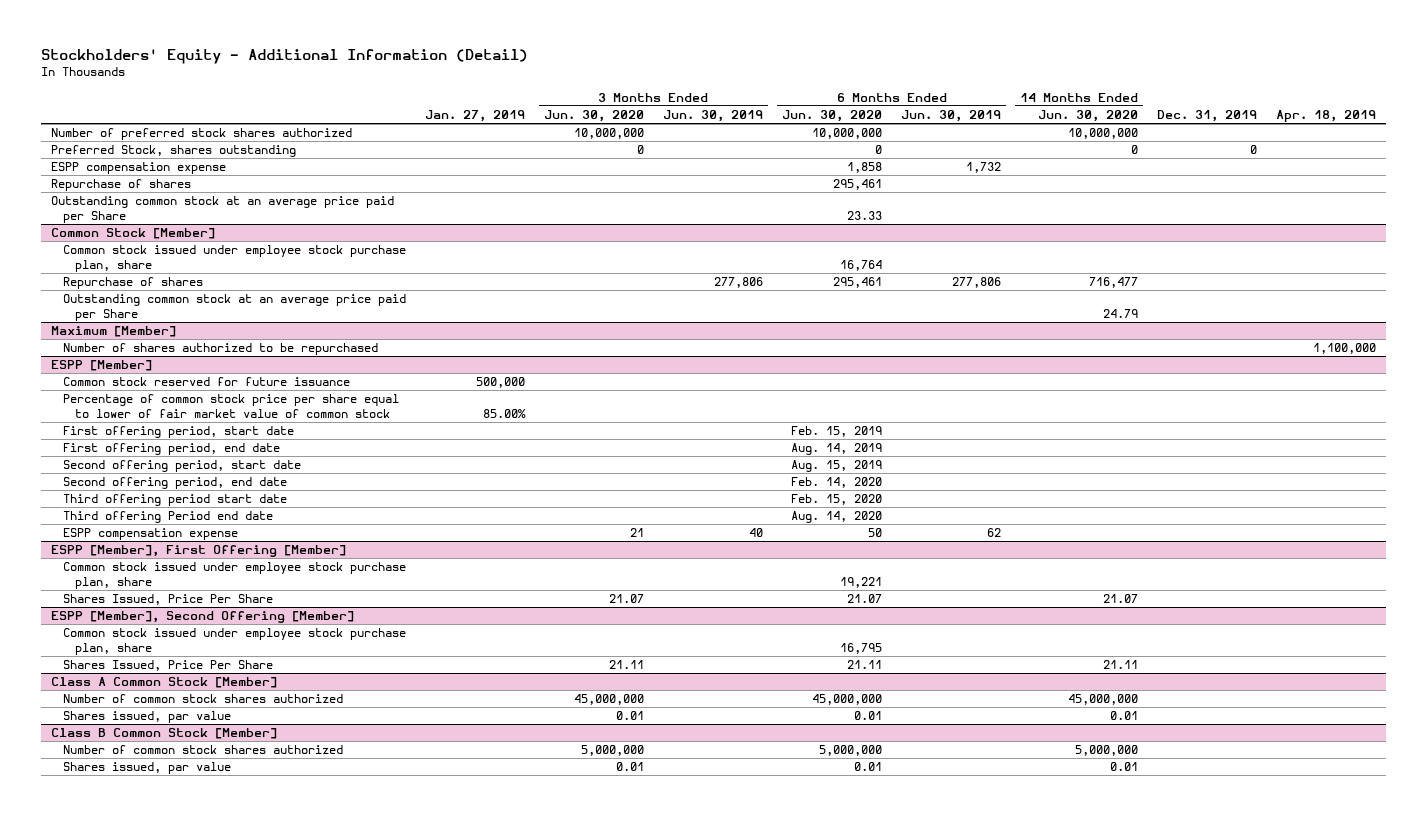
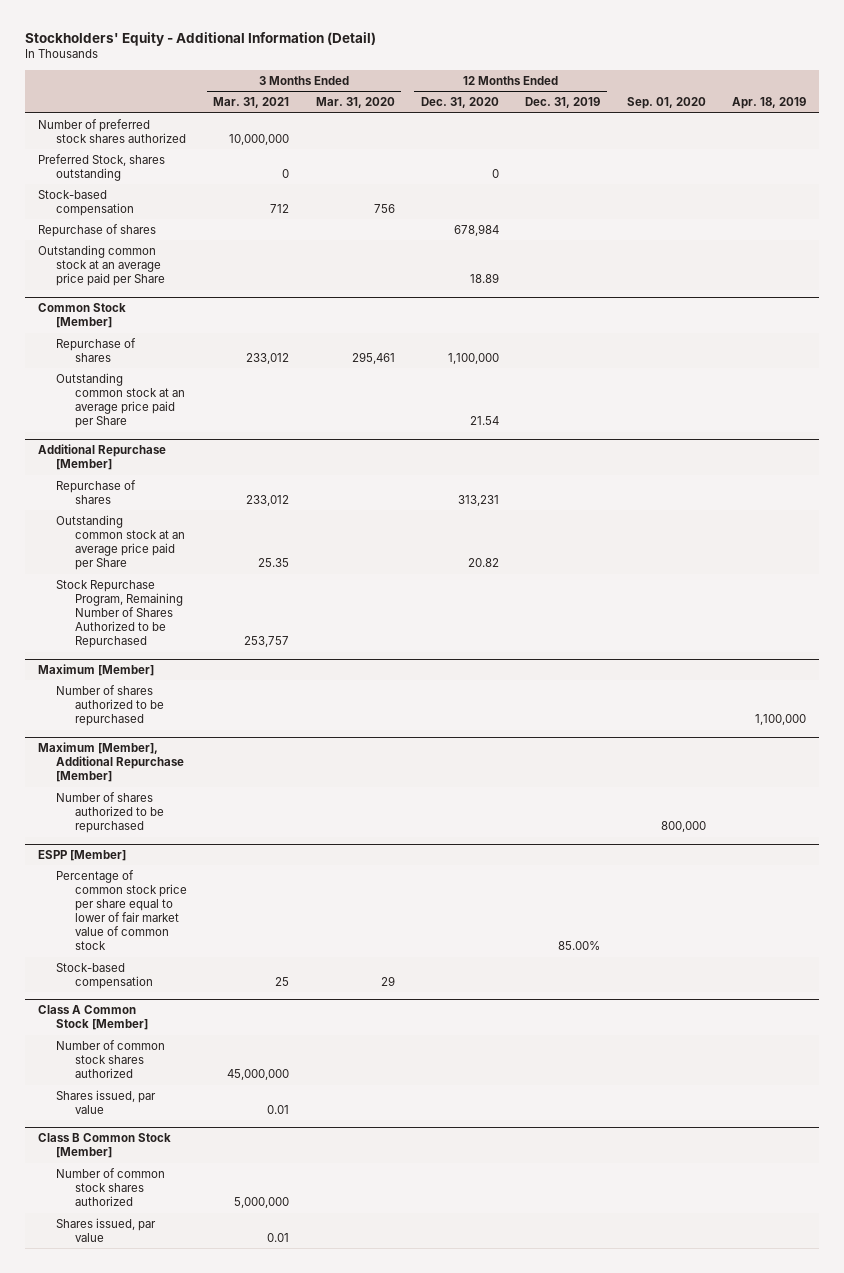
- | Jan. 27, 2019 | 3 Months Ended Jun. 30, 2020 | 3 Months Ended Jun. 30, 2019 | 6 Months Ended Jun. 30, 2020 | 6 Months Ended Jun. 30, 2019 | 14 Months Ended Jun. 30, 2020 | Dec. 31, 2019 | Apr. 18, 2019
+ | 3 Months Ended Mar. 31, 2021 | 3 Months Ended Mar. 31, 2020 | 12 Months Ended Dec. 31, 2020 | 12 Months Ended Dec. 31, 2019 | Sep. 01, 2020 | Apr. 18, 2019
- ESPP compensation expense | | | | 1,858 | 1,732 | | |
+ Stock-based compensation | 712 | 756 | | | |
@ Common Stock [Member]
- Common stock issued under employee stock purchase plan, share | | | | 16,764 | | | |
+ Additional Repurchase [Member]
+ Repurchase of shares | 233,012 | | 313,231 | | |
+ Outstanding common stock at an average price paid per Share | 25.35 | | 20.82 | | |
+ Stock Repurchase Program, Remaining Number of Shares Authorized to be Repurchased | 253,757 | | | | |
+ Maximum [Member], Additional Repurchase [Member]
+ Number of shares authorized to be repurchased | | | | | 800,000 |
@ ESPP [Member]
- Common stock reserved for future issuance | 500,000 | | | | | | |
- First offering period, start date | | | | Feb. 15, 2019 | | | |
- First offering period, end date | | | | Aug. 14, 2019 | | | |
- Second offering period, start date | | | | Aug. 15, 2019 | | | |
- Second offering period, end date | | | | Feb. 14, 2020 | | | |
- Third offering period start date | | | | Feb. 15, 2020 | | | |
- Third offering Period end date | | | | Aug. 14, 2020 | | | |
- ESPP compensation expense | | 21 | 40 | 50 | 62 | | |
- ESPP [Member], First Offering [Member]
- Common stock issued under employee stock purchase plan, share | | | | 19,221 | | | |
- Shares Issued, Price Per Share | | 21.07 | | 21.07 | | 21.07 | |
- ESPP [Member], Second Offering [Member]
- Common stock issued under employee stock purchase plan, share | | | | 16,795 | | | |
- Shares Issued, Price Per Share | | 21.11 | | 21.11 | | 21.11 | |
@ ESPP [Member]
+ Stock-based compensation | 25 | 29 | | | |

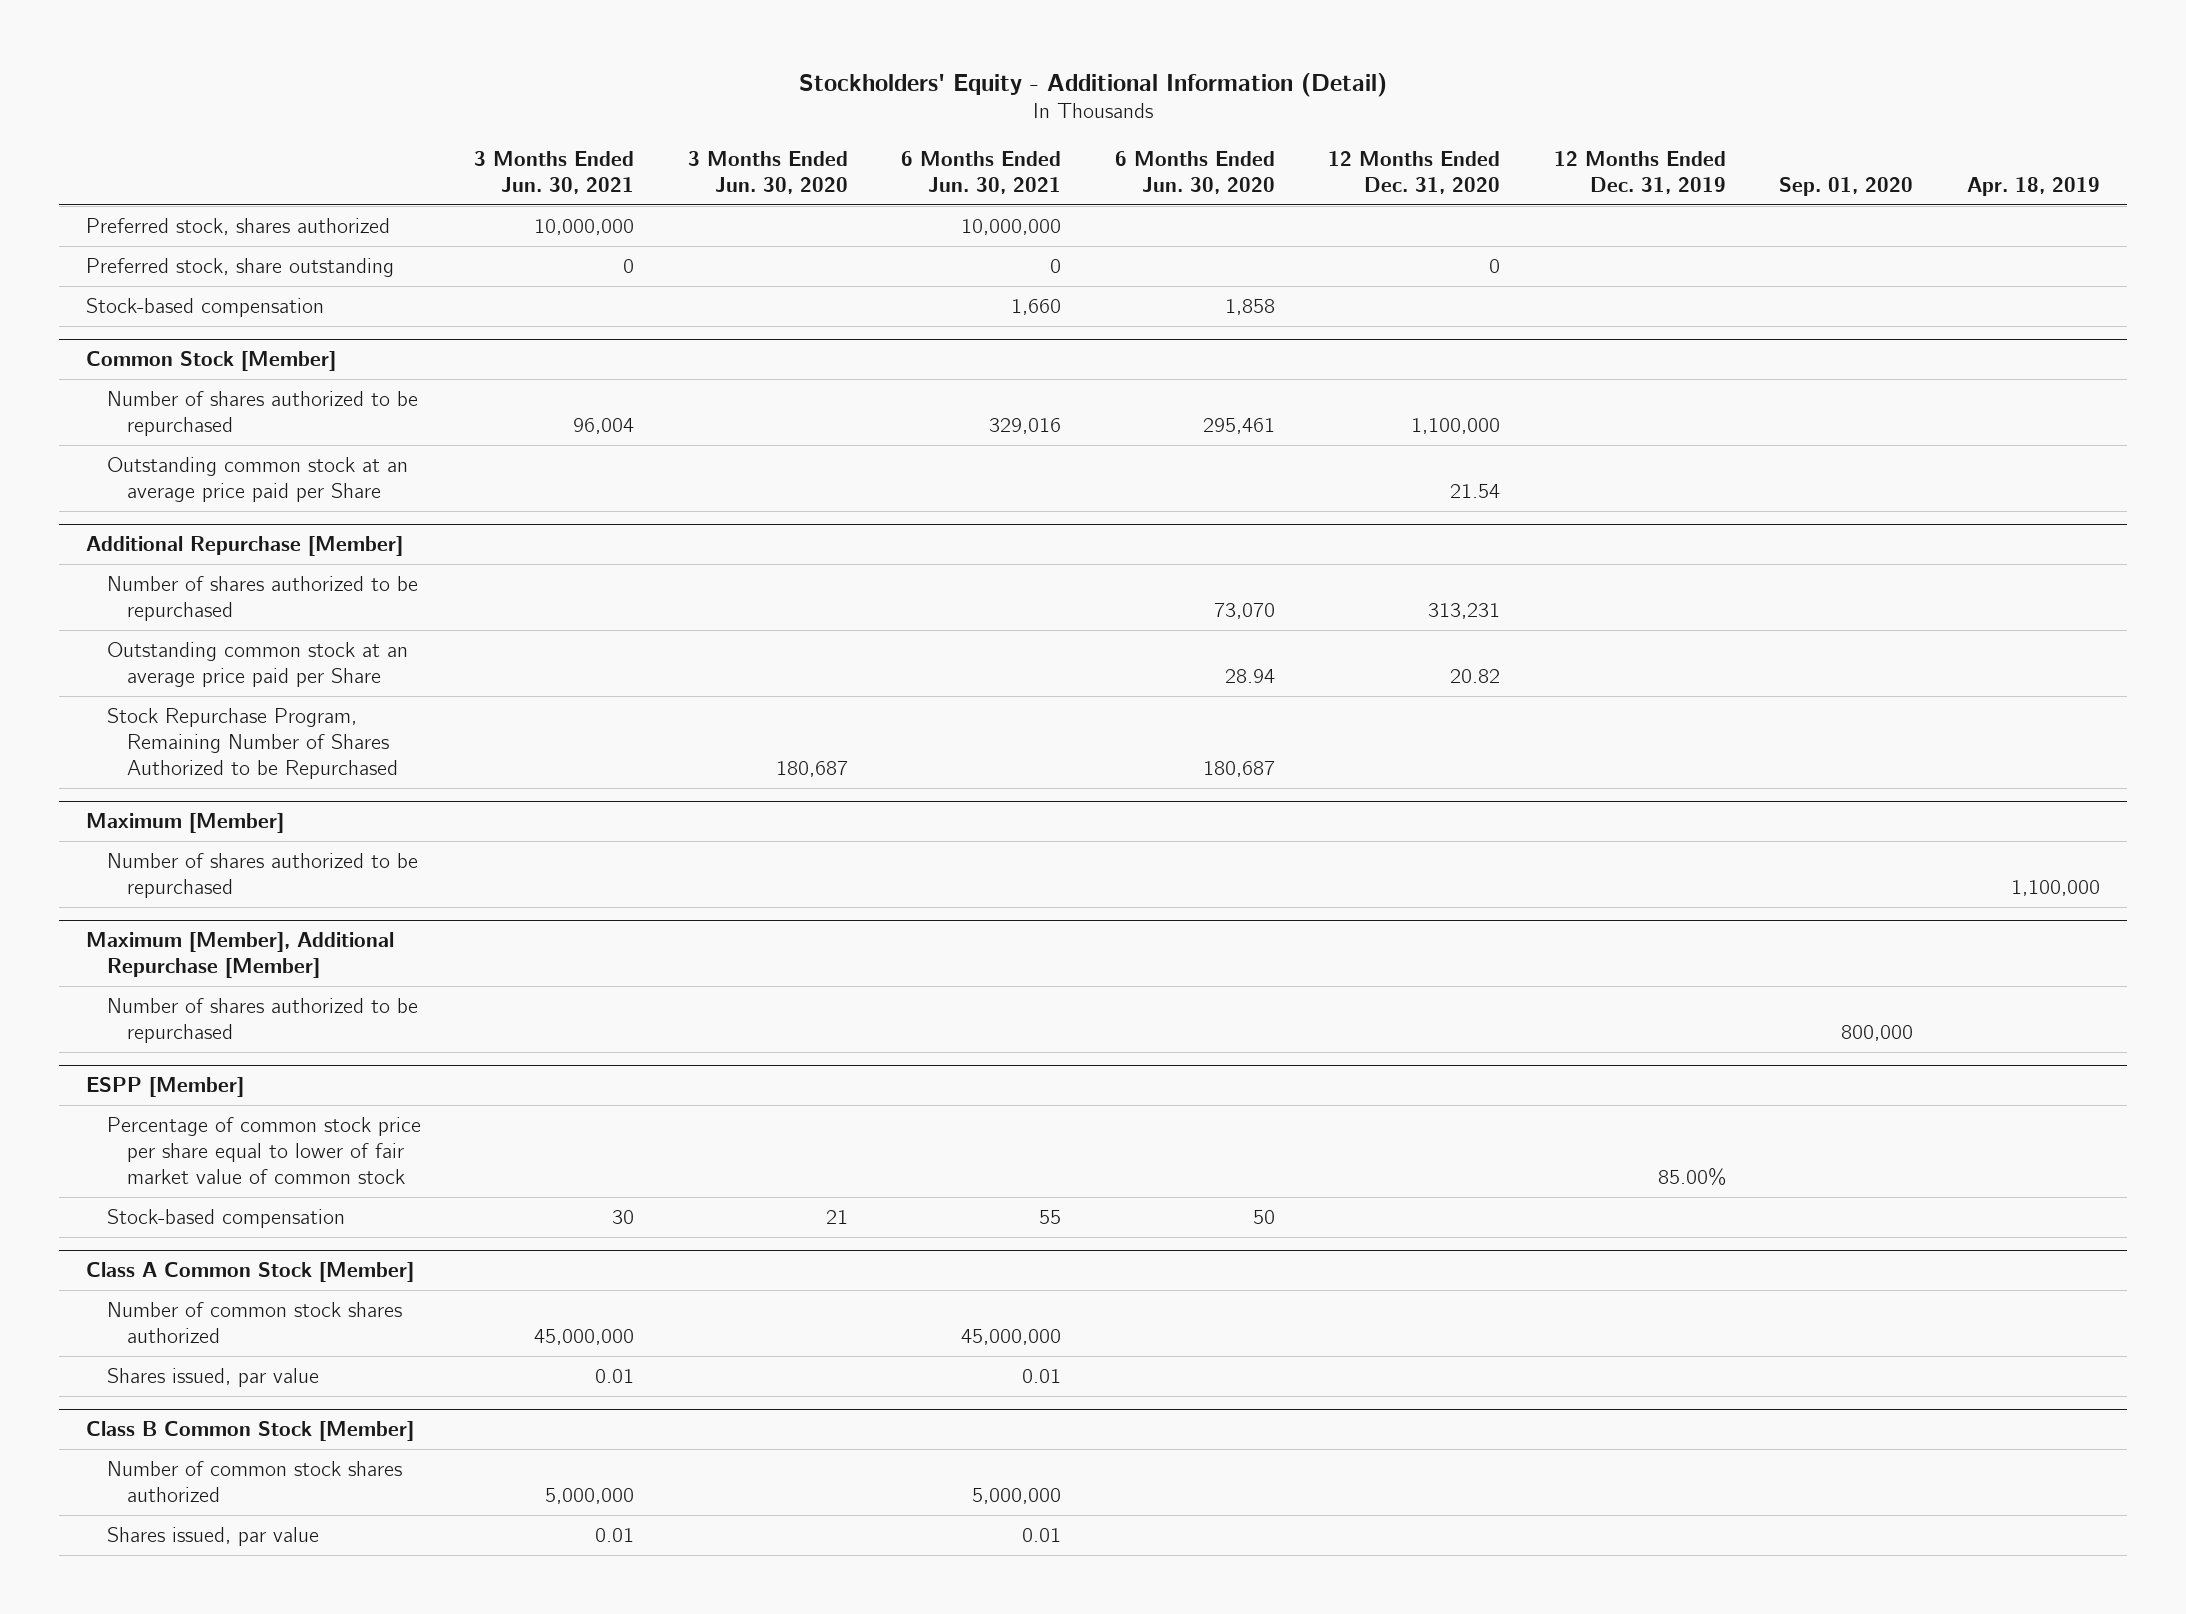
- | 3 Months Ended Mar. 31, 2021 | 3 Months Ended Mar. 31, 2020 | 12 Months Ended Dec. 31, 2020 | 12 Months Ended Dec. 31, 2019 | Sep. 01, 2020 | Apr. 18, 2019
+ | 3 Months Ended Jun. 30, 2021 | 3 Months Ended Jun. 30, 2020 | 6 Months Ended Jun. 30, 2021 | 6 Months Ended Jun. 30, 2020 | 12 Months Ended Dec. 31, 2020 | 12 Months Ended Dec. 31, 2019 | Sep. 01, 2020 | Apr. 18, 2019
- Number of preferred stock shares authorized | 10,000,000 | | | | |
- Preferred Stock, shares outstanding | 0 | | 0 | | |
+ Preferred stock, shares authorized | 10,000,000 | | 10,000,000 | | | | |
+ Preferred stock, share outstanding | 0 | | 0 | | 0 | | |
- Repurchase of shares | | | 678,984 | | |
- Outstanding common stock at an average price paid per Share | | | 18.89 | | |
@ Common Stock [Member]
- Repurchase of shares | 233,012 | 295,461 | 1,100,000 | | |
+ Number of shares authorized to be repurchased | 96,004 | | 329,016 | 295,461 | 1,100,000 | | |
@ Additional Repurchase [Member]
- Repurchase of shares | 233,012 | | 313,231 | | |
+ Number of shares authorized to be repurchased | | | | 73,070 | 313,231 | | |

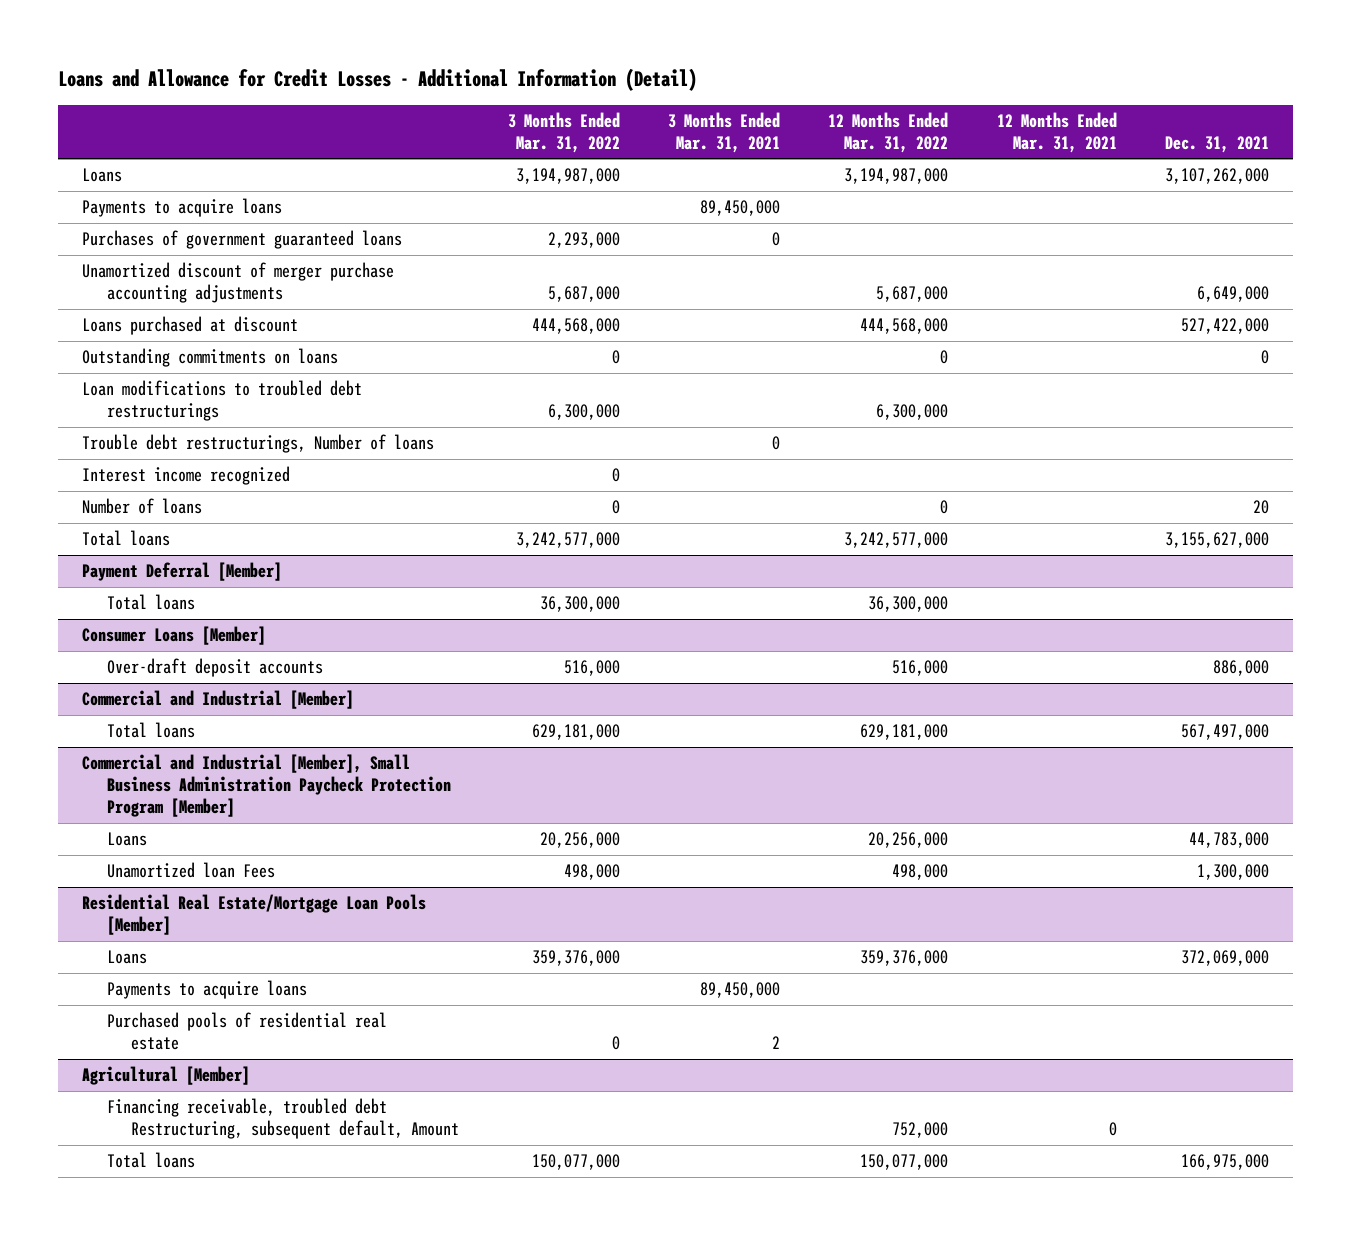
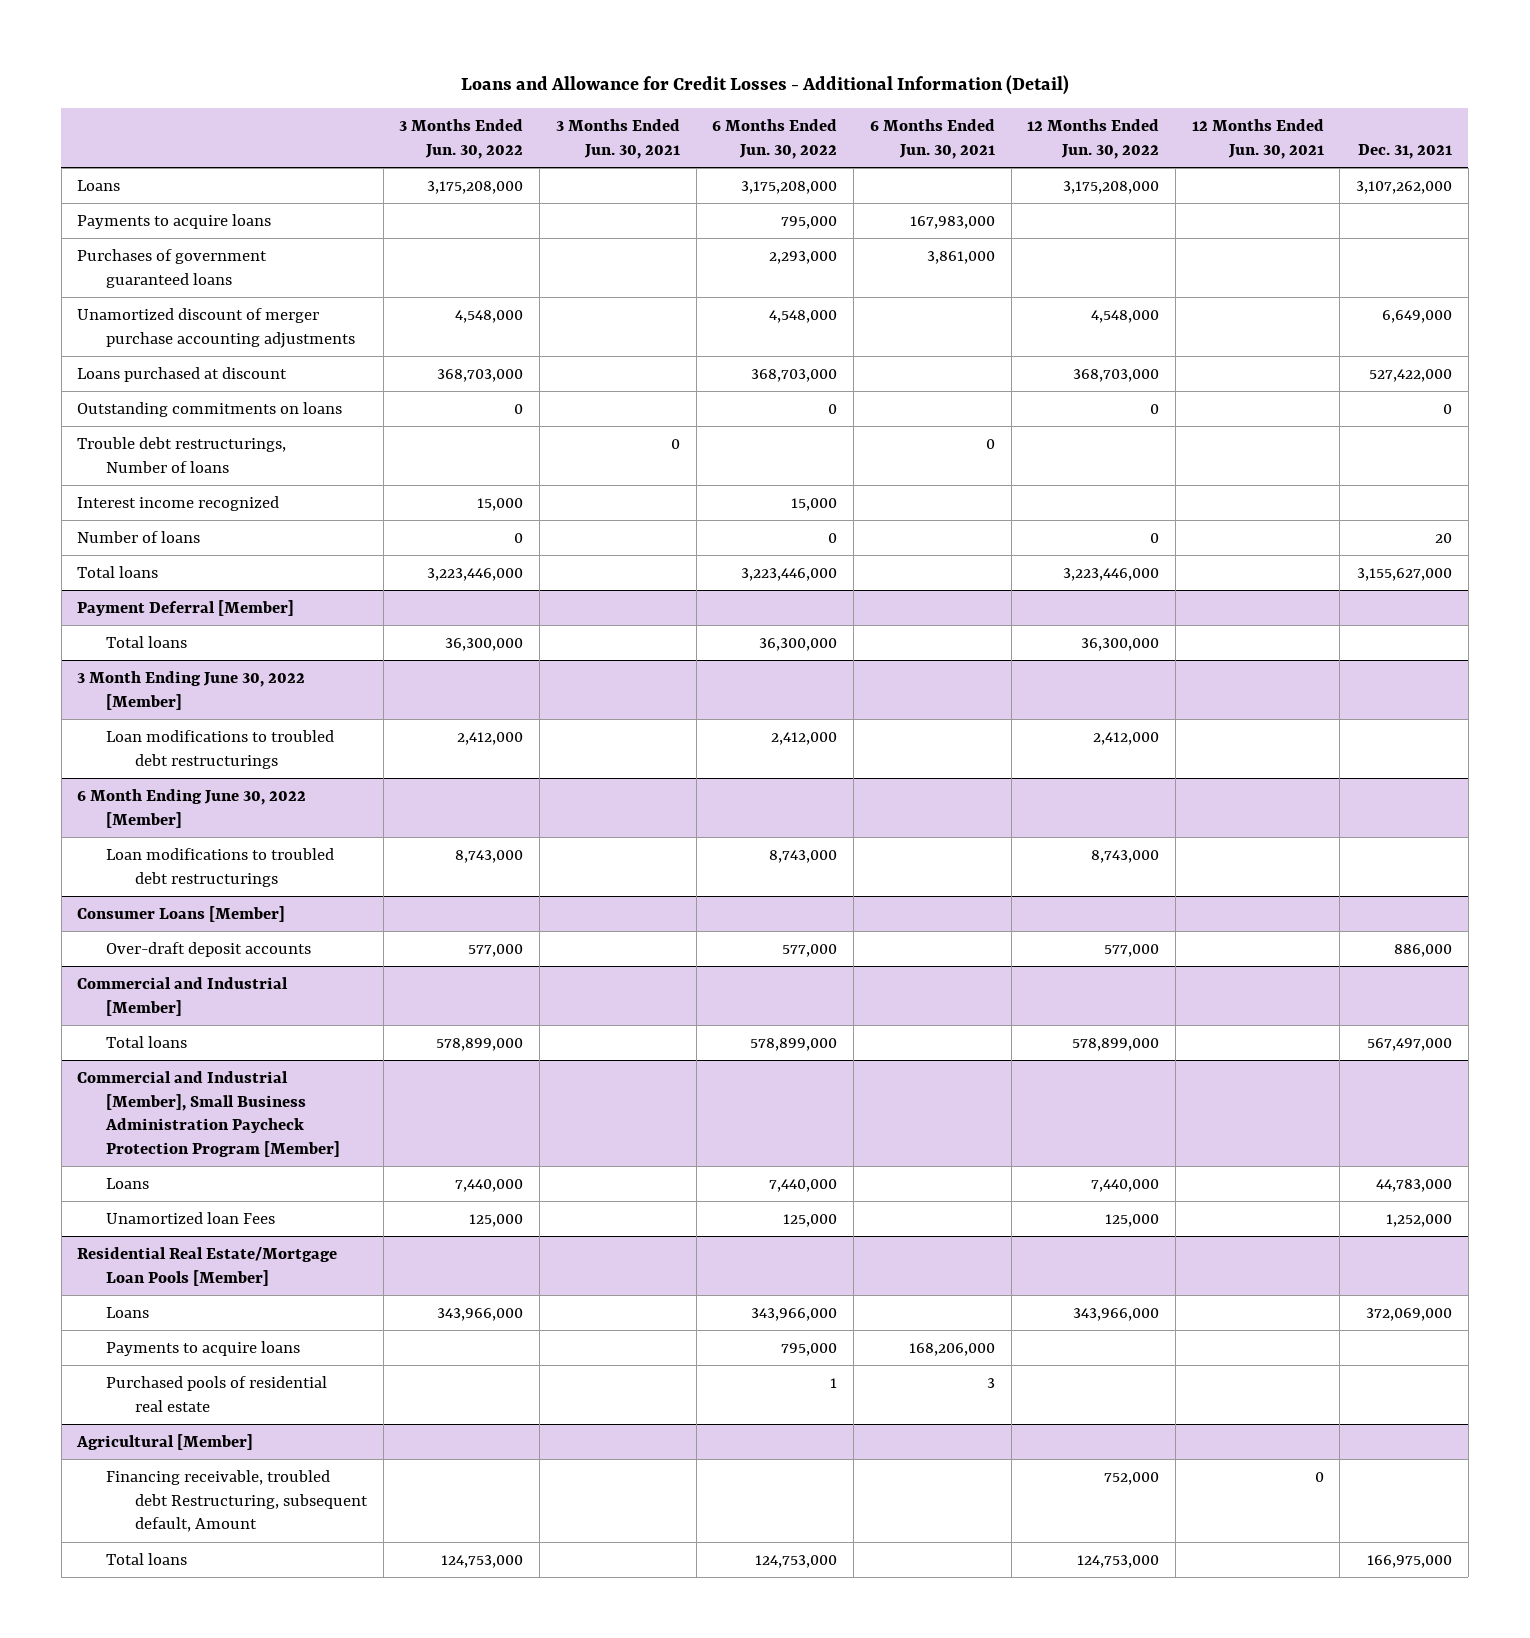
- | 3 Months Ended Mar. 31, 2022 | 3 Months Ended Mar. 31, 2021 | 12 Months Ended Mar. 31, 2022 | 12 Months Ended Mar. 31, 2021 | Dec. 31, 2021
+ | 3 Months Ended Jun. 30, 2022 | 3 Months Ended Jun. 30, 2021 | 6 Months Ended Jun. 30, 2022 | 6 Months Ended Jun. 30, 2021 | 12 Months Ended Jun. 30, 2022 | 12 Months Ended Jun. 30, 2021 | Dec. 31, 2021
- Loan modifications to troubled debt restructurings | 6,300,000 | | 6,300,000 | |
+ 3 Month Ending June 30, 2022 [Member]
+ Loan modifications to troubled debt restructurings | 2,412,000 | | 2,412,000 | | 2,412,000 | |
+ 6 Month Ending June 30, 2022 [Member]
+ Loan modifications to troubled debt restructurings | 8,743,000 | | 8,743,000 | | 8,743,000 | |
@ Commercial and Industrial [Member], Small Business Administration Paycheck Protection Program [Member]
- Unamortized loan Fees | 498,000 | | 498,000 | | 1,300,000
+ Unamortized loan Fees | 125,000 | | 125,000 | | 125,000 | | 1,252,000

